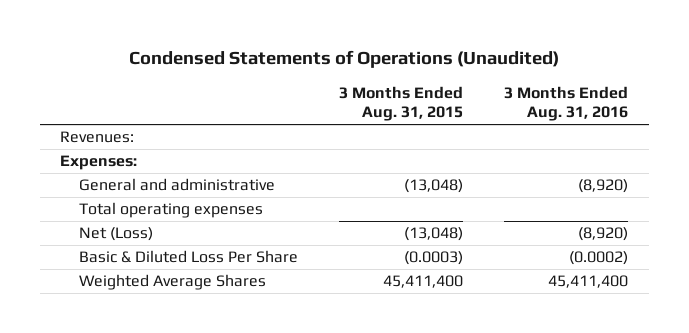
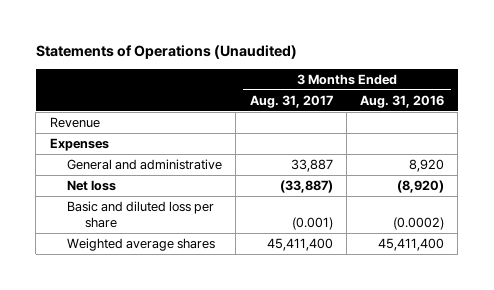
- Condensed Statements of Operations (Unaudited)
+ Statements of Operations (Unaudited)
- | 3 Months Ended Aug. 31, 2015 | 3 Months Ended Aug. 31, 2016
+ | 3 Months Ended Aug. 31, 2017 | 3 Months Ended Aug. 31, 2016
- Revenues:
- Expenses:
- General and administrative | (13,048) | (8,920)
- Total operating expenses
- Net (Loss) | (13,048) | (8,920)
- Basic & Diluted Loss Per Share | (0.0003) | (0.0002)
- Weighted Average Shares | 45,411,400 | 45,411,400
+ Revenue
+ Expenses
+ General and administrative | 33,887 | 8,920
+ Net loss | (33,887) | (8,920)
+ Basic and diluted loss per share | (0.001) | (0.0002)
+ Weighted average shares | 45,411,400 | 45,411,400

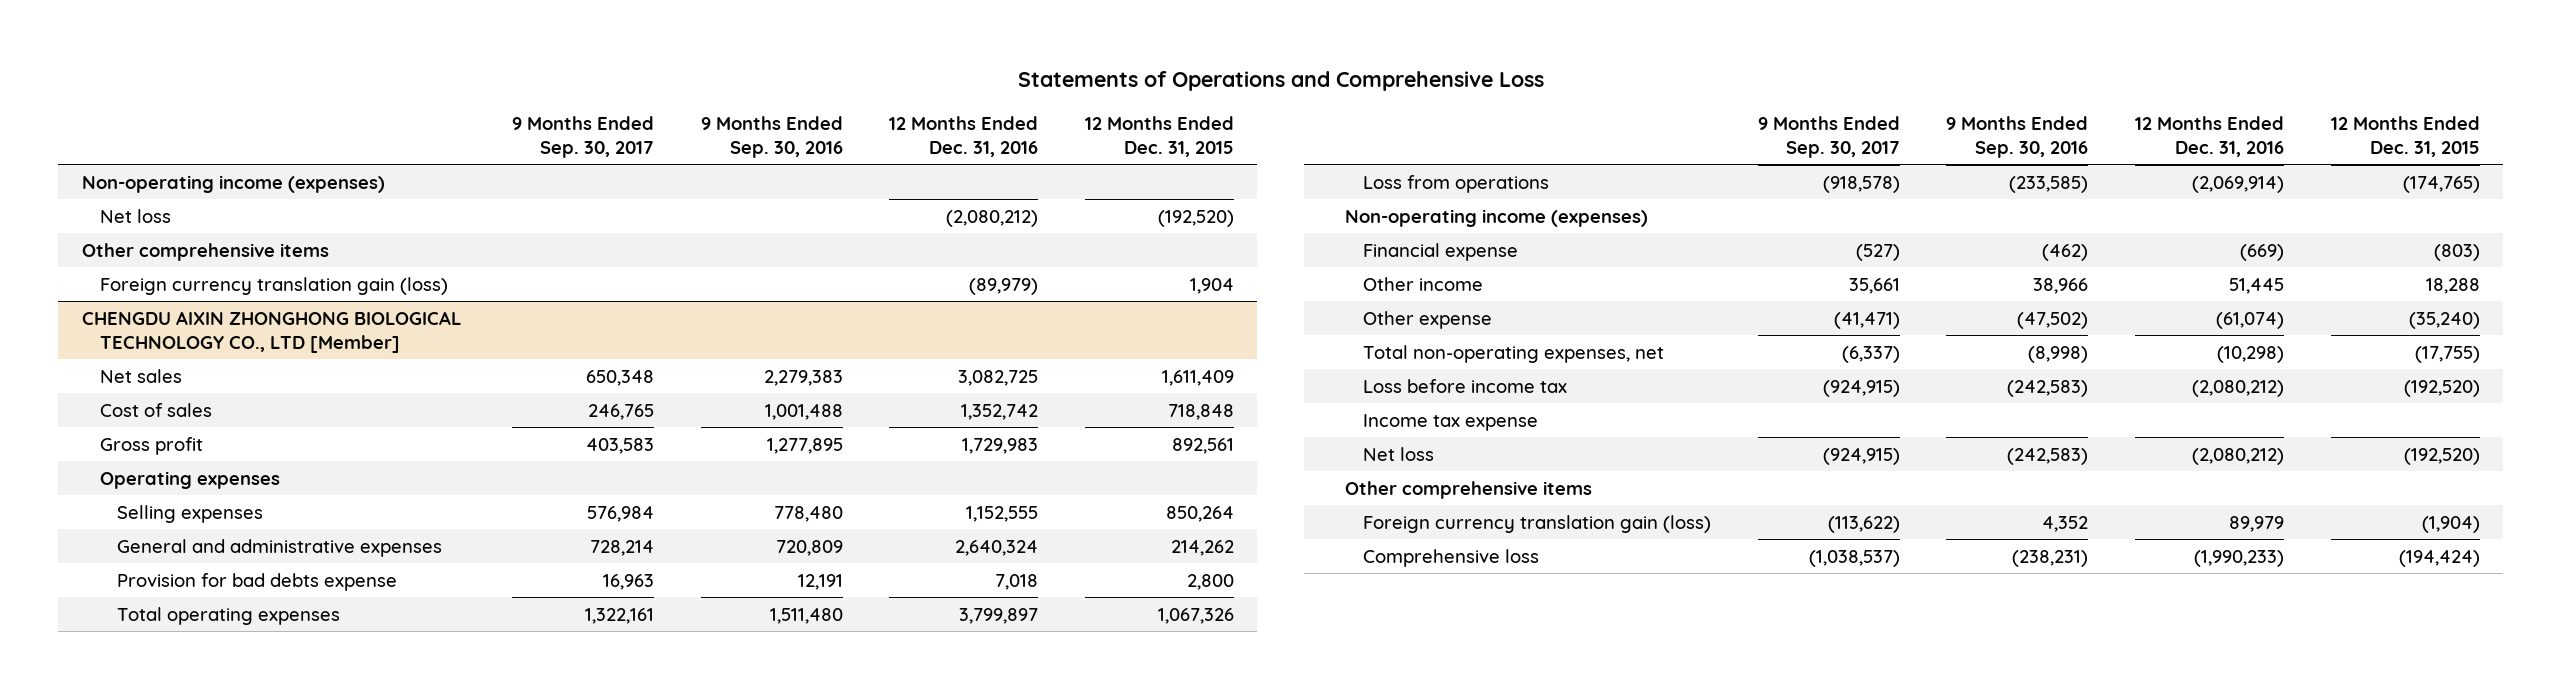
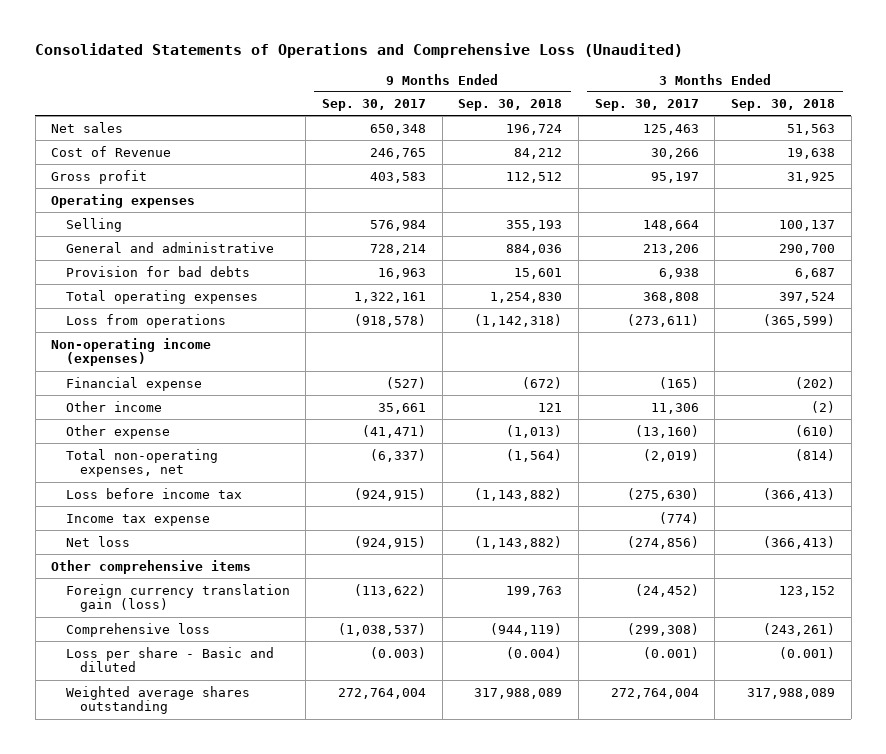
- Statements of Operations and Comprehensive Loss
+ Consolidated Statements of Operations and Comprehensive Loss (Unaudited)
- | 9 Months Ended Sep. 30, 2017 | 9 Months Ended Sep. 30, 2016 | 12 Months Ended Dec. 31, 2016 | 12 Months Ended Dec. 31, 2015
+ | 9 Months Ended Sep. 30, 2017 | 9 Months Ended Sep. 30, 2018 | 3 Months Ended Sep. 30, 2017 | 3 Months Ended Sep. 30, 2018
- Non-operating income (expenses)
- Net loss | | | (2,080,212) | (192,520)
- Other comprehensive items
- Foreign currency translation gain (loss) | | | (89,979) | 1,904
- CHENGDU AIXIN ZHONGHONG BIOLOGICAL TECHNOLOGY CO., LTD [Member]
- Cost of sales | 246,765 | 1,001,488 | 1,352,742 | 718,848
+ Cost of Revenue | 246,765 | 84,212 | 30,266 | 19,638
- Selling expenses | 576,984 | 778,480 | 1,152,555 | 850,264
- General and administrative expenses | 728,214 | 720,809 | 2,640,324 | 214,262
- Provision for bad debts expense | 16,963 | 12,191 | 7,018 | 2,800
+ Selling | 576,984 | 355,193 | 148,664 | 100,137
+ General and administrative | 728,214 | 884,036 | 213,206 | 290,700
+ Provision for bad debts | 16,963 | 15,601 | 6,938 | 6,687
+ Loss per share - Basic and diluted | (0.003) | (0.004) | (0.001) | (0.001)
+ Weighted average shares outstanding | 272,764,004 | 317,988,089 | 272,764,004 | 317,988,089

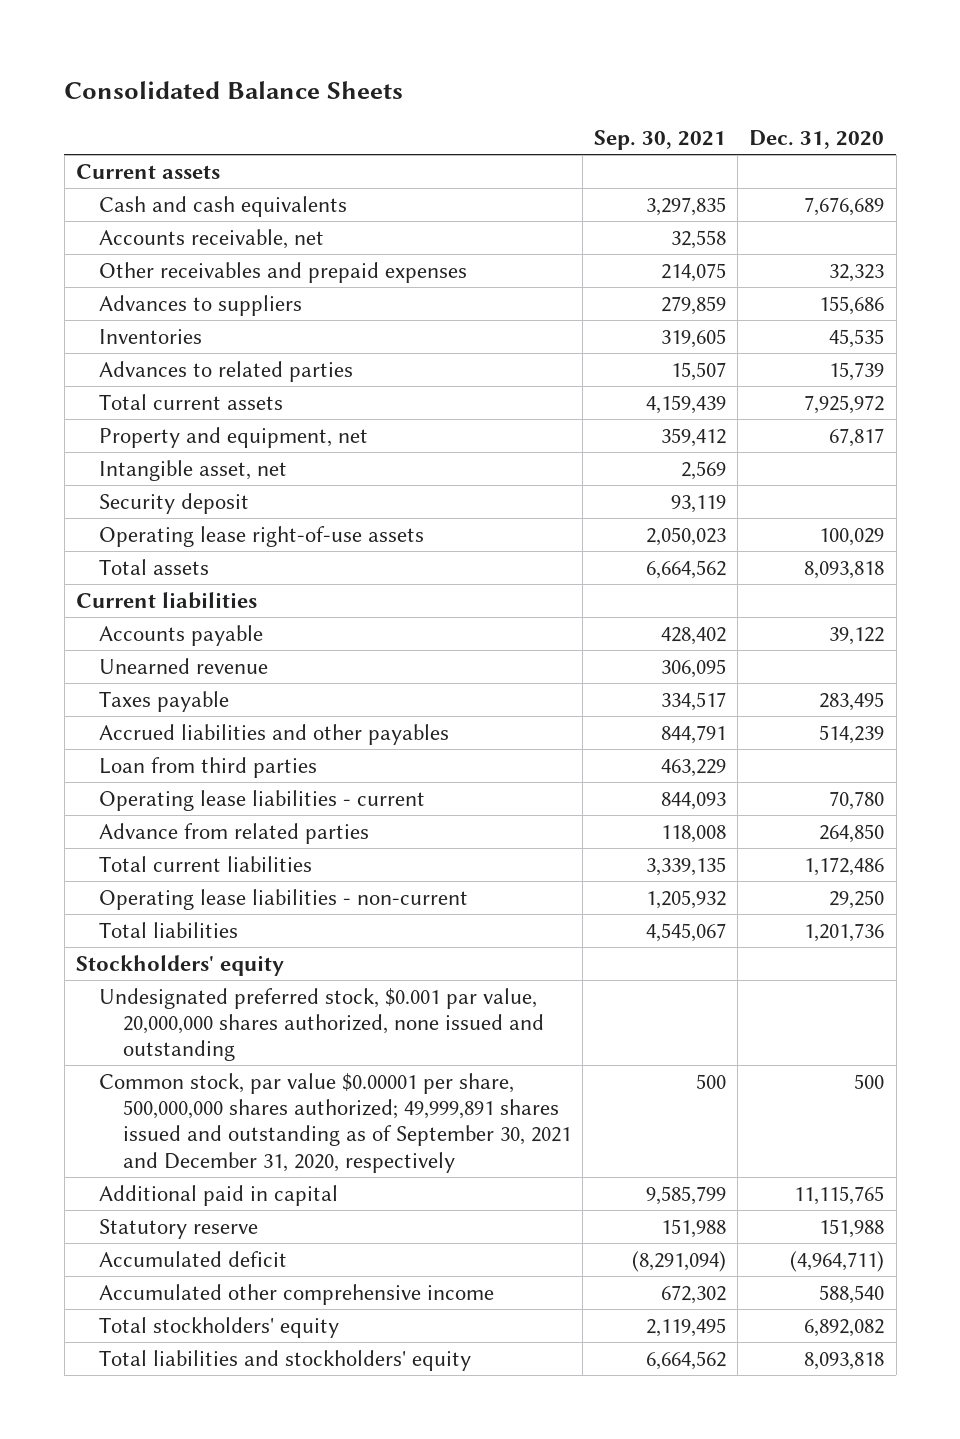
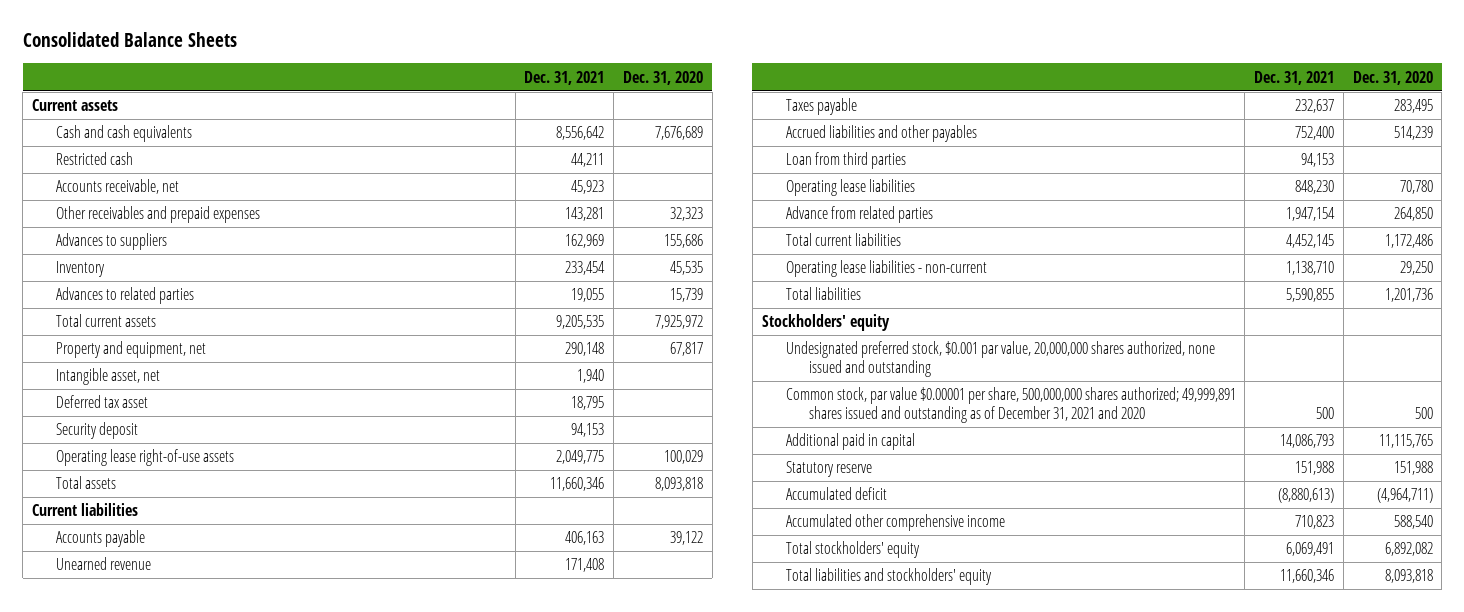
- | Sep. 30, 2021 | Dec. 31, 2020
+ | Dec. 31, 2021 | Dec. 31, 2020
+ Restricted cash | 44,211 |
- Inventories | 319,605 | 45,535
+ Inventory | 233,454 | 45,535
+ Deferred tax asset | 18,795 |
- Operating lease liabilities - current | 844,093 | 70,780
+ Operating lease liabilities | 848,230 | 70,780
- Common stock, par value $0.00001 per share, 500,000,000 shares authorized; 49,999,891 shares issued and outstanding as of September 30, 2021 and December 31, 2020, respectively | 500 | 500
+ Common stock, par value $0.00001 per share, 500,000,000 shares authorized; 49,999,891 shares issued and outstanding as of December 31, 2021 and 2020 | 500 | 500

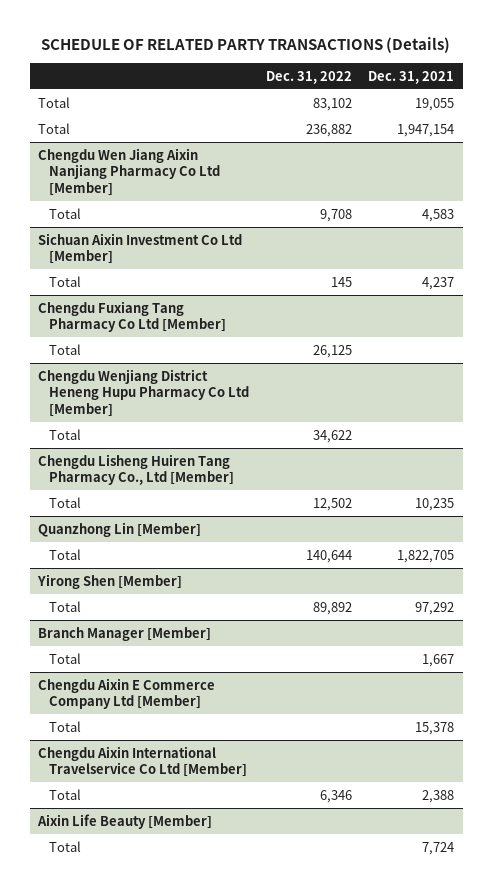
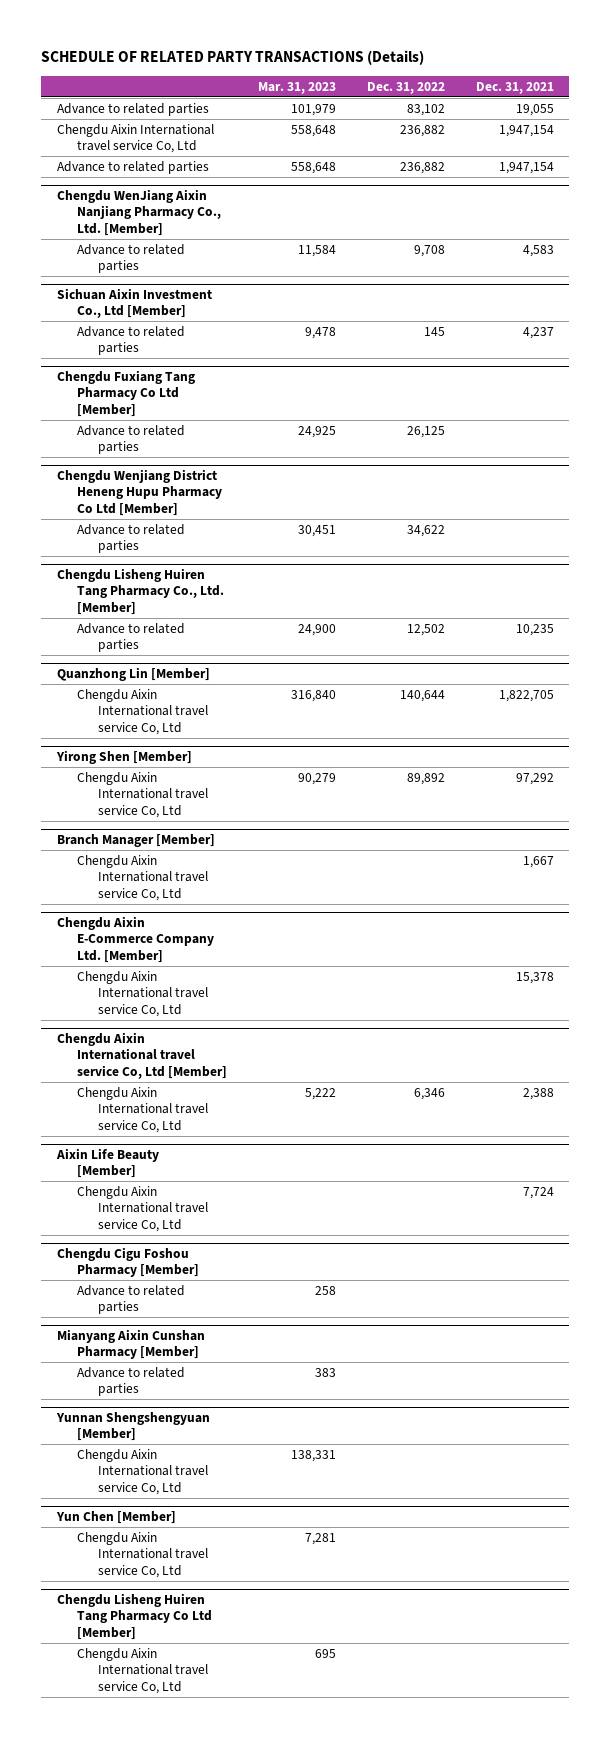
- | Dec. 31, 2022 | Dec. 31, 2021
+ | Mar. 31, 2023 | Dec. 31, 2022 | Dec. 31, 2021
- Total | 83,102 | 19,055
- Total | 236,882 | 1,947,154
- Chengdu Wen Jiang Aixin Nanjiang Pharmacy Co Ltd [Member]
- Total | 9,708 | 4,583
- Sichuan Aixin Investment Co Ltd [Member]
- Total | 145 | 4,237
+ Advance to related parties | 101,979 | 83,102 | 19,055
+ Chengdu Aixin International travel service Co, Ltd | 558,648 | 236,882 | 1,947,154
+ Advance to related parties | 558,648 | 236,882 | 1,947,154
+ Chengdu WenJiang Aixin Nanjiang Pharmacy Co., Ltd. [Member]
+ Advance to related parties | 11,584 | 9,708 | 4,583
+ Sichuan Aixin Investment Co., Ltd [Member]
+ Advance to related parties | 9,478 | 145 | 4,237
@ Chengdu Fuxiang Tang Pharmacy Co Ltd [Member]
- Total | 26,125 |
+ Advance to related parties | 24,925 | 26,125 |
@ Chengdu Wenjiang District Heneng Hupu Pharmacy Co Ltd [Member]
- Total | 34,622 |
- Chengdu Lisheng Huiren Tang Pharmacy Co., Ltd [Member]
- Total | 12,502 | 10,235
@ Chengdu Wenjiang District Heneng Hupu Pharmacy Co Ltd [Member]
+ Advance to related parties | 30,451 | 34,622 |
+ Chengdu Lisheng Huiren Tang Pharmacy Co., Ltd. [Member]
+ Advance to related parties | 24,900 | 12,502 | 10,235
@ Quanzhong Lin [Member]
- Total | 140,644 | 1,822,705
+ Chengdu Aixin International travel service Co, Ltd | 316,840 | 140,644 | 1,822,705
@ Yirong Shen [Member]
- Total | 89,892 | 97,292
+ Chengdu Aixin International travel service Co, Ltd | 90,279 | 89,892 | 97,292
@ Branch Manager [Member]
- Total | | 1,667
- Chengdu Aixin E Commerce Company Ltd [Member]
- Total | | 15,378
- Chengdu Aixin International Travelservice Co Ltd [Member]
- Total | 6,346 | 2,388
@ Branch Manager [Member]
+ Chengdu Aixin International travel service Co, Ltd | | | 1,667
+ Chengdu Aixin E-Commerce Company Ltd. [Member]
+ Chengdu Aixin International travel service Co, Ltd | | | 15,378
+ Chengdu Aixin International travel service Co, Ltd [Member]
+ Chengdu Aixin International travel service Co, Ltd | 5,222 | 6,346 | 2,388
@ Aixin Life Beauty [Member]
- Total | | 7,724
+ Chengdu Aixin International travel service Co, Ltd | | | 7,724
+ Chengdu Cigu Foshou Pharmacy [Member]
+ Advance to related parties | 258 | |
+ Mianyang Aixin Cunshan Pharmacy [Member]
+ Advance to related parties | 383 | |
+ Yunnan Shengshengyuan [Member]
+ Chengdu Aixin International travel service Co, Ltd | 138,331 | |
+ Yun Chen [Member]
+ Chengdu Aixin International travel service Co, Ltd | 7,281 | |
+ Chengdu Lisheng Huiren Tang Pharmacy Co Ltd [Member]
+ Chengdu Aixin International travel service Co, Ltd | 695 | |

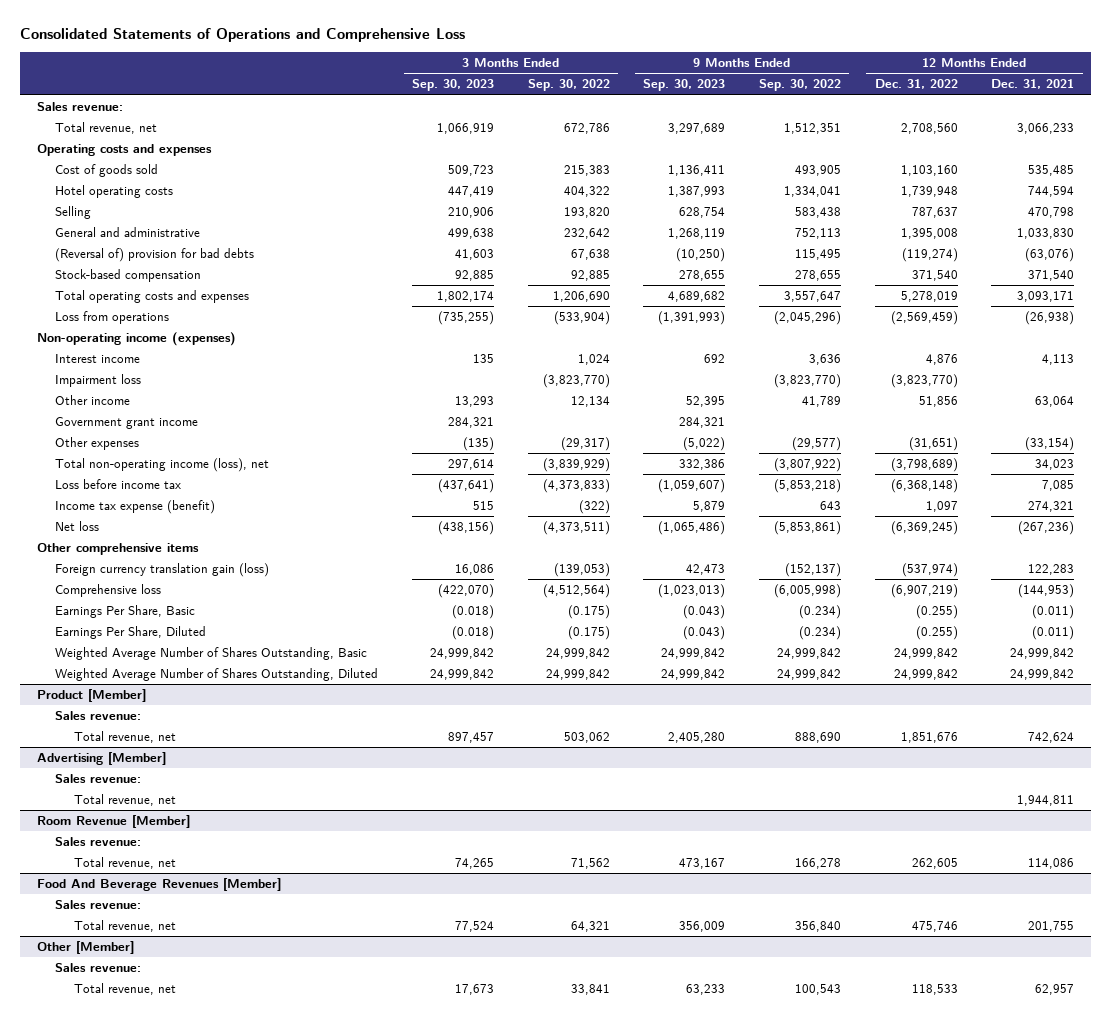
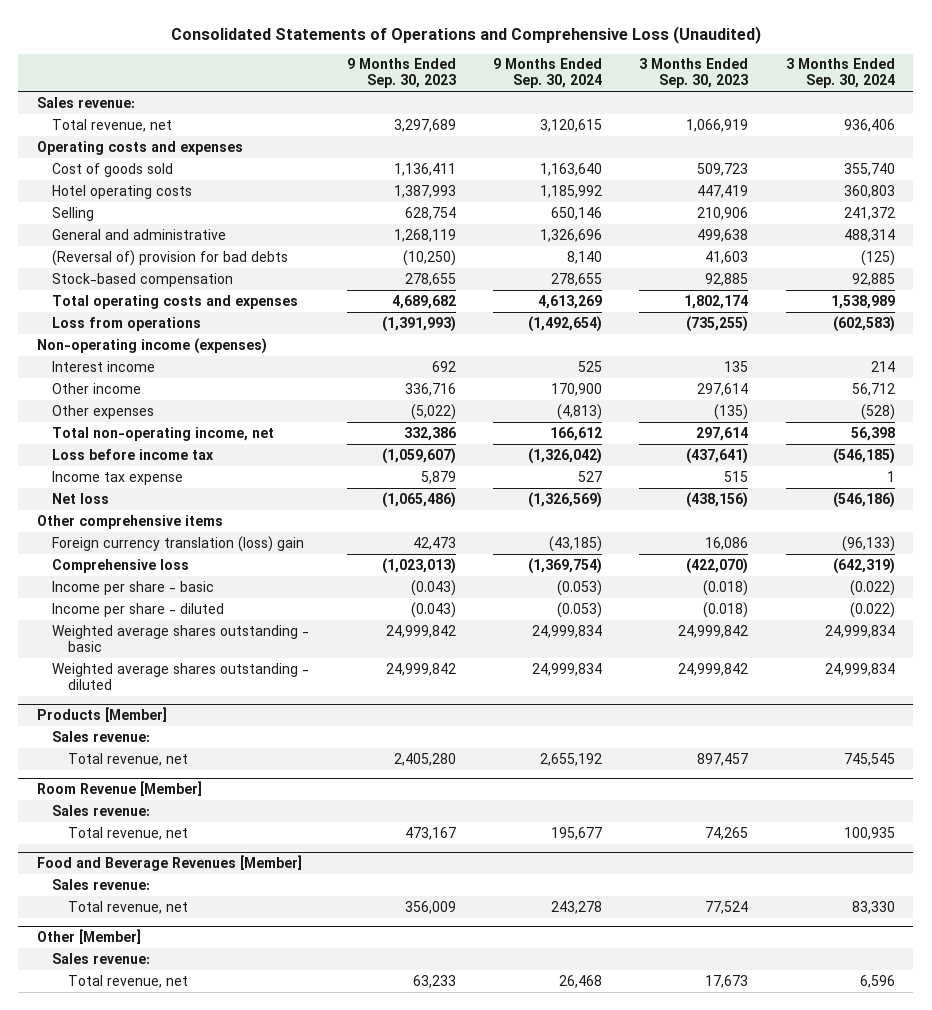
- Consolidated Statements of Operations and Comprehensive Loss
+ Consolidated Statements of Operations and Comprehensive Loss (Unaudited)
- | 3 Months Ended Sep. 30, 2023 | 3 Months Ended Sep. 30, 2022 | 9 Months Ended Sep. 30, 2023 | 9 Months Ended Sep. 30, 2022 | 12 Months Ended Dec. 31, 2022 | 12 Months Ended Dec. 31, 2021
+ | 9 Months Ended Sep. 30, 2023 | 9 Months Ended Sep. 30, 2024 | 3 Months Ended Sep. 30, 2023 | 3 Months Ended Sep. 30, 2024
- Impairment loss | | (3,823,770) | | (3,823,770) | (3,823,770) |
- Other income | 13,293 | 12,134 | 52,395 | 41,789 | 51,856 | 63,064
- Government grant income | 284,321 | | 284,321 | | |
+ Other income | 336,716 | 170,900 | 297,614 | 56,712
- Total non-operating income (loss), net | 297,614 | (3,839,929) | 332,386 | (3,807,922) | (3,798,689) | 34,023
+ Total non-operating income, net | 332,386 | 166,612 | 297,614 | 56,398
- Income tax expense (benefit) | 515 | (322) | 5,879 | 643 | 1,097 | 274,321
+ Income tax expense | 5,879 | 527 | 515 | 1
- Foreign currency translation gain (loss) | 16,086 | (139,053) | 42,473 | (152,137) | (537,974) | 122,283
+ Foreign currency translation (loss) gain | 42,473 | (43,185) | 16,086 | (96,133)
- Earnings Per Share, Basic | (0.018) | (0.175) | (0.043) | (0.234) | (0.255) | (0.011)
- Earnings Per Share, Diluted | (0.018) | (0.175) | (0.043) | (0.234) | (0.255) | (0.011)
- Weighted Average Number of Shares Outstanding, Basic | 24,999,842 | 24,999,842 | 24,999,842 | 24,999,842 | 24,999,842 | 24,999,842
- Weighted Average Number of Shares Outstanding, Diluted | 24,999,842 | 24,999,842 | 24,999,842 | 24,999,842 | 24,999,842 | 24,999,842
- Product [Member]
+ Income per share - basic | (0.043) | (0.053) | (0.018) | (0.022)
+ Income per share - diluted | (0.043) | (0.053) | (0.018) | (0.022)
+ Weighted average shares outstanding - basic | 24,999,842 | 24,999,834 | 24,999,842 | 24,999,834
+ Weighted average shares outstanding - diluted | 24,999,842 | 24,999,834 | 24,999,842 | 24,999,834
+ Products [Member]
- Advertising [Member]
- Sales revenue:
- Total revenue, net | | | | | | 1,944,811
- Food And Beverage Revenues [Member]
+ Food and Beverage Revenues [Member]

